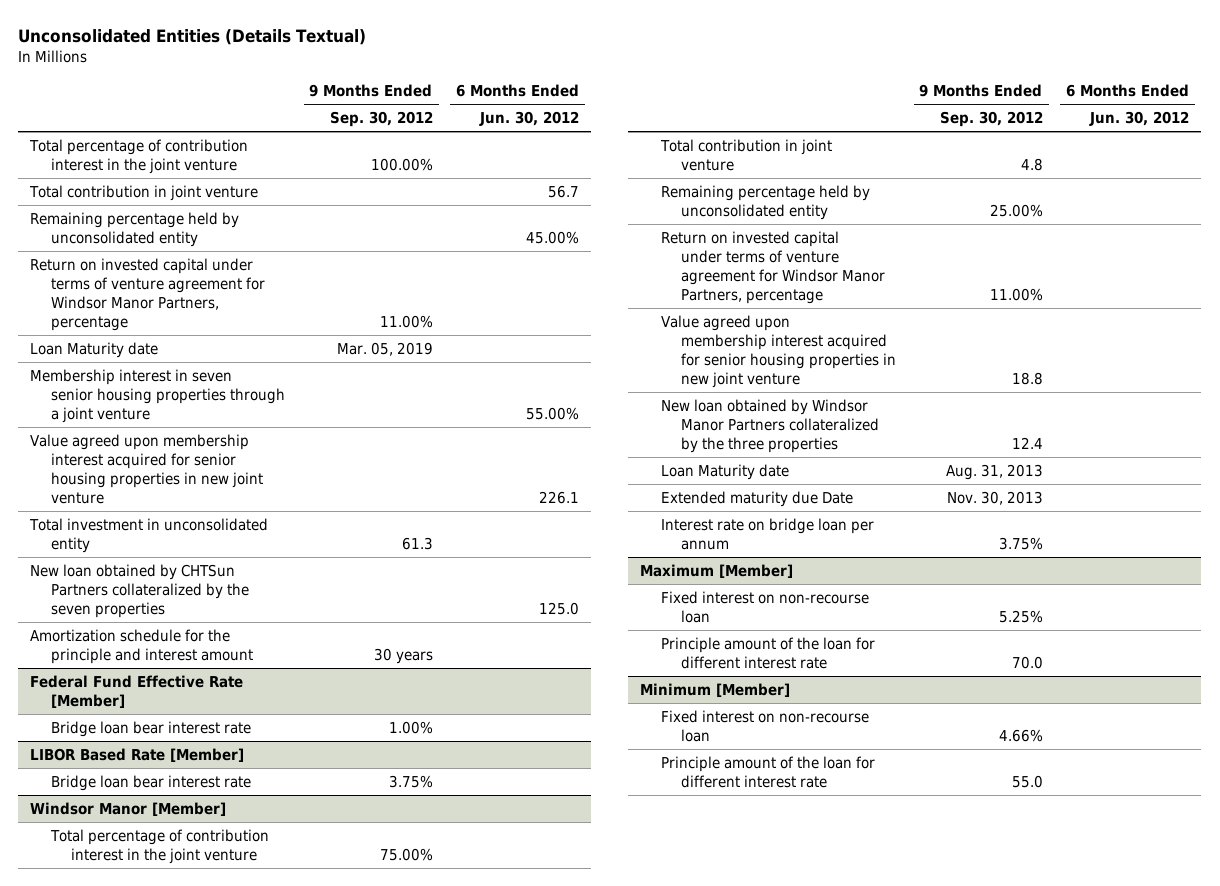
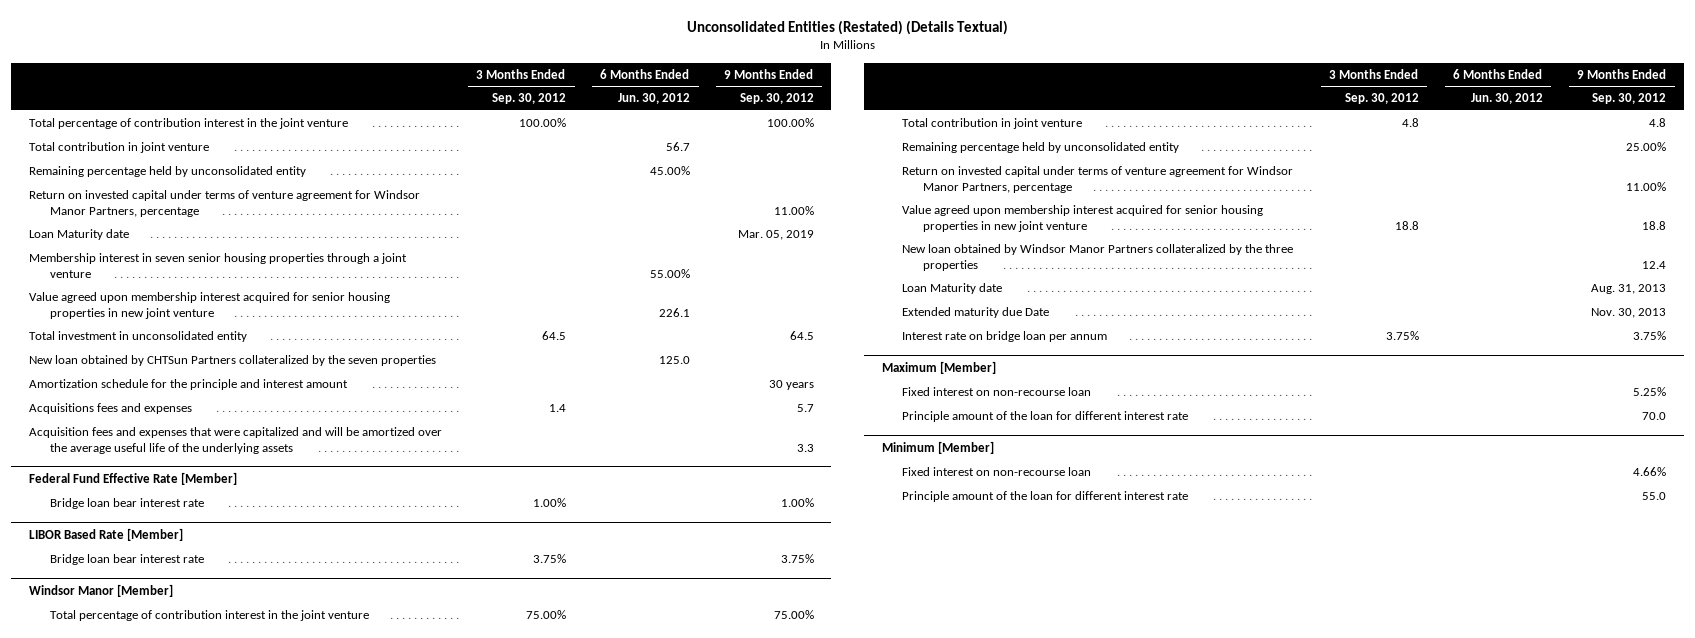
- Unconsolidated Entities (Details Textual)
+ Unconsolidated Entities (Restated) (Details Textual)
- | 9 Months Ended Sep. 30, 2012 | 6 Months Ended Jun. 30, 2012
+ | 3 Months Ended Sep. 30, 2012 | 6 Months Ended Jun. 30, 2012 | 9 Months Ended Sep. 30, 2012
- Total investment in unconsolidated entity | 61.3 |
+ Total investment in unconsolidated entity | 64.5 | | 64.5
+ Acquisitions fees and expenses | 1.4 | | 5.7
+ Acquisition fees and expenses that were capitalized and will be amortized over the average useful life of the underlying assets | | | 3.3

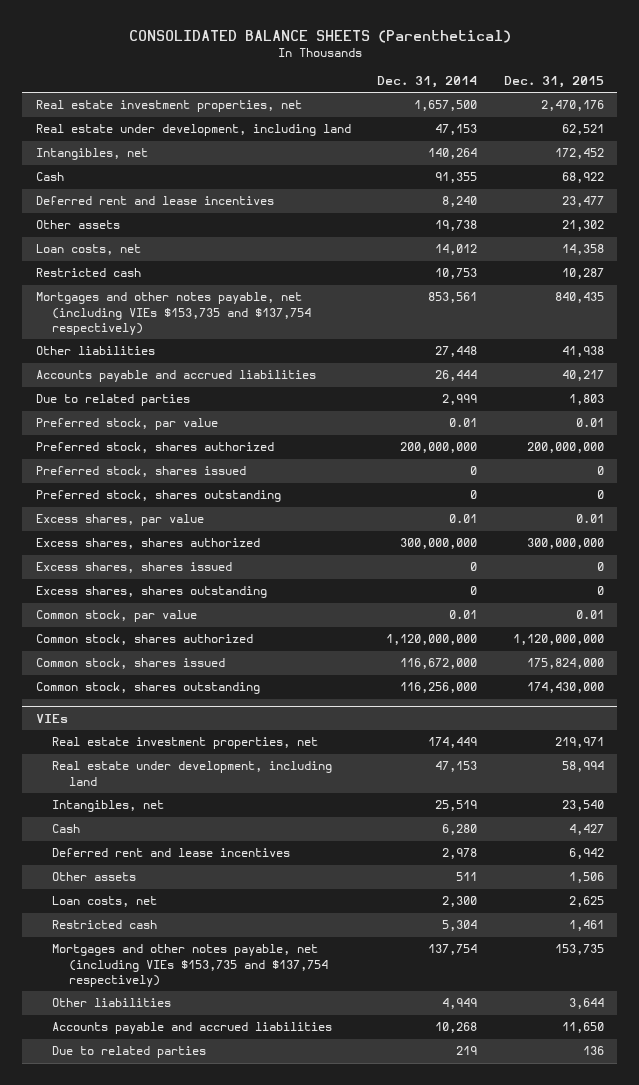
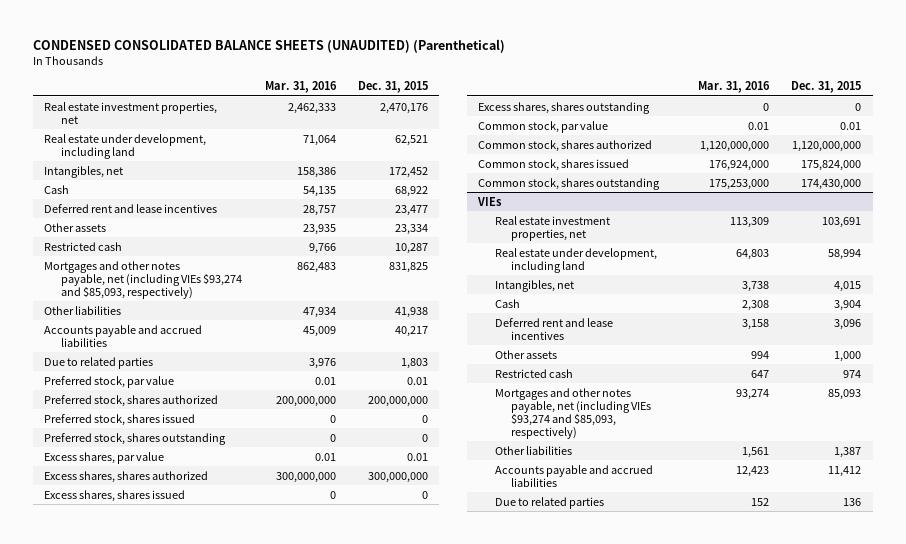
- CONSOLIDATED BALANCE SHEETS (Parenthetical)
+ CONDENSED CONSOLIDATED BALANCE SHEETS (UNAUDITED) (Parenthetical)
- | Dec. 31, 2014 | Dec. 31, 2015
+ | Mar. 31, 2016 | Dec. 31, 2015
- Other assets | 19,738 | 21,302
- Loan costs, net | 14,012 | 14,358
+ Other assets | 23,935 | 23,334
- Mortgages and other notes payable, net (including VIEs $153,735 and $137,754 respectively) | 853,561 | 840,435
+ Mortgages and other notes payable, net (including VIEs $93,274 and $85,093, respectively) | 862,483 | 831,825
@ VIEs
- Real estate investment properties, net | 174,449 | 219,971
+ Real estate investment properties, net | 113,309 | 103,691
- Intangibles, net | 25,519 | 23,540
- Cash | 6,280 | 4,427
- Deferred rent and lease incentives | 2,978 | 6,942
- Other assets | 511 | 1,506
- Loan costs, net | 2,300 | 2,625
- Restricted cash | 5,304 | 1,461
- Mortgages and other notes payable, net (including VIEs $153,735 and $137,754 respectively) | 137,754 | 153,735
- Other liabilities | 4,949 | 3,644
- Accounts payable and accrued liabilities | 10,268 | 11,650
+ Intangibles, net | 3,738 | 4,015
+ Cash | 2,308 | 3,904
+ Deferred rent and lease incentives | 3,158 | 3,096
+ Other assets | 994 | 1,000
+ Restricted cash | 647 | 974
+ Mortgages and other notes payable, net (including VIEs $93,274 and $85,093, respectively) | 93,274 | 85,093
+ Other liabilities | 1,561 | 1,387
+ Accounts payable and accrued liabilities | 12,423 | 11,412

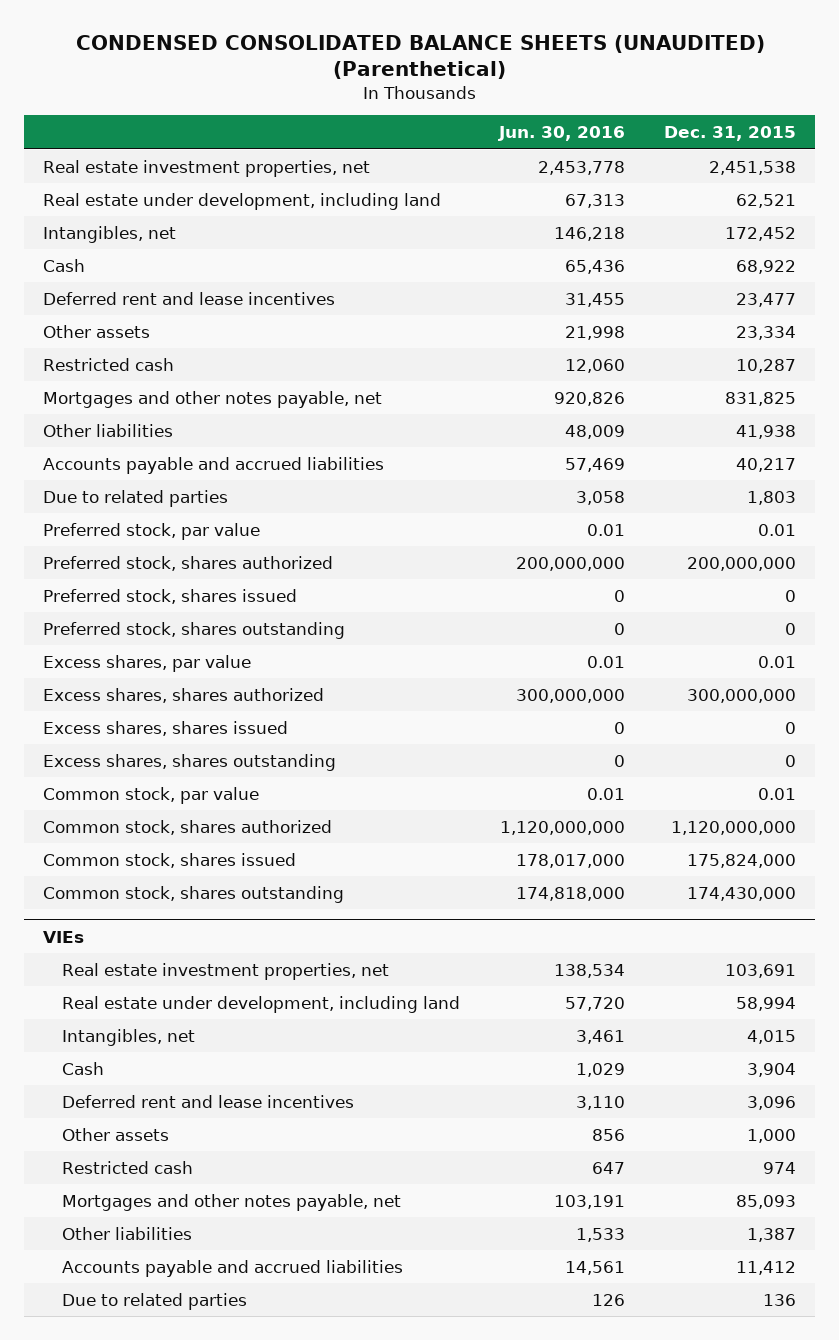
- | Mar. 31, 2016 | Dec. 31, 2015
+ | Jun. 30, 2016 | Dec. 31, 2015
- Real estate investment properties, net | 2,462,333 | 2,470,176
+ Real estate investment properties, net | 2,453,778 | 2,451,538
- Mortgages and other notes payable, net (including VIEs $93,274 and $85,093, respectively) | 862,483 | 831,825
+ Mortgages and other notes payable, net | 920,826 | 831,825
@ VIEs
- Mortgages and other notes payable, net (including VIEs $93,274 and $85,093, respectively) | 93,274 | 85,093
+ Mortgages and other notes payable, net | 103,191 | 85,093

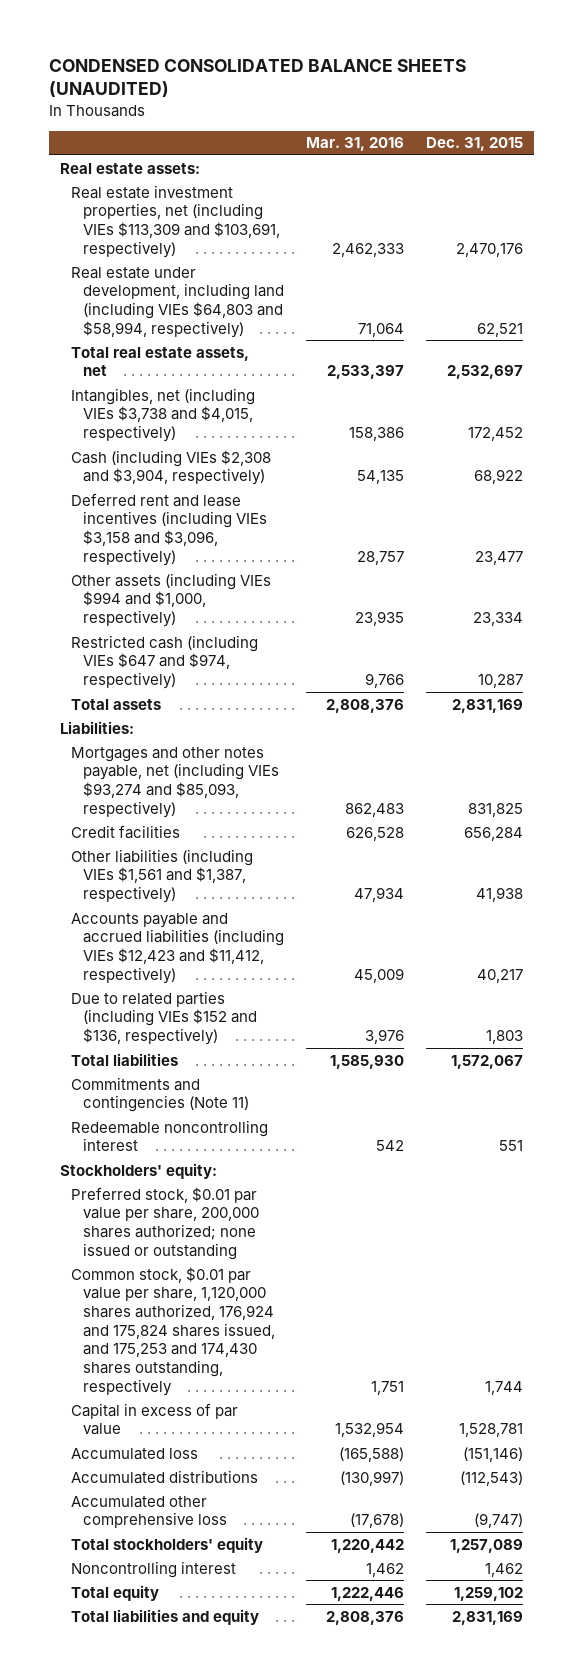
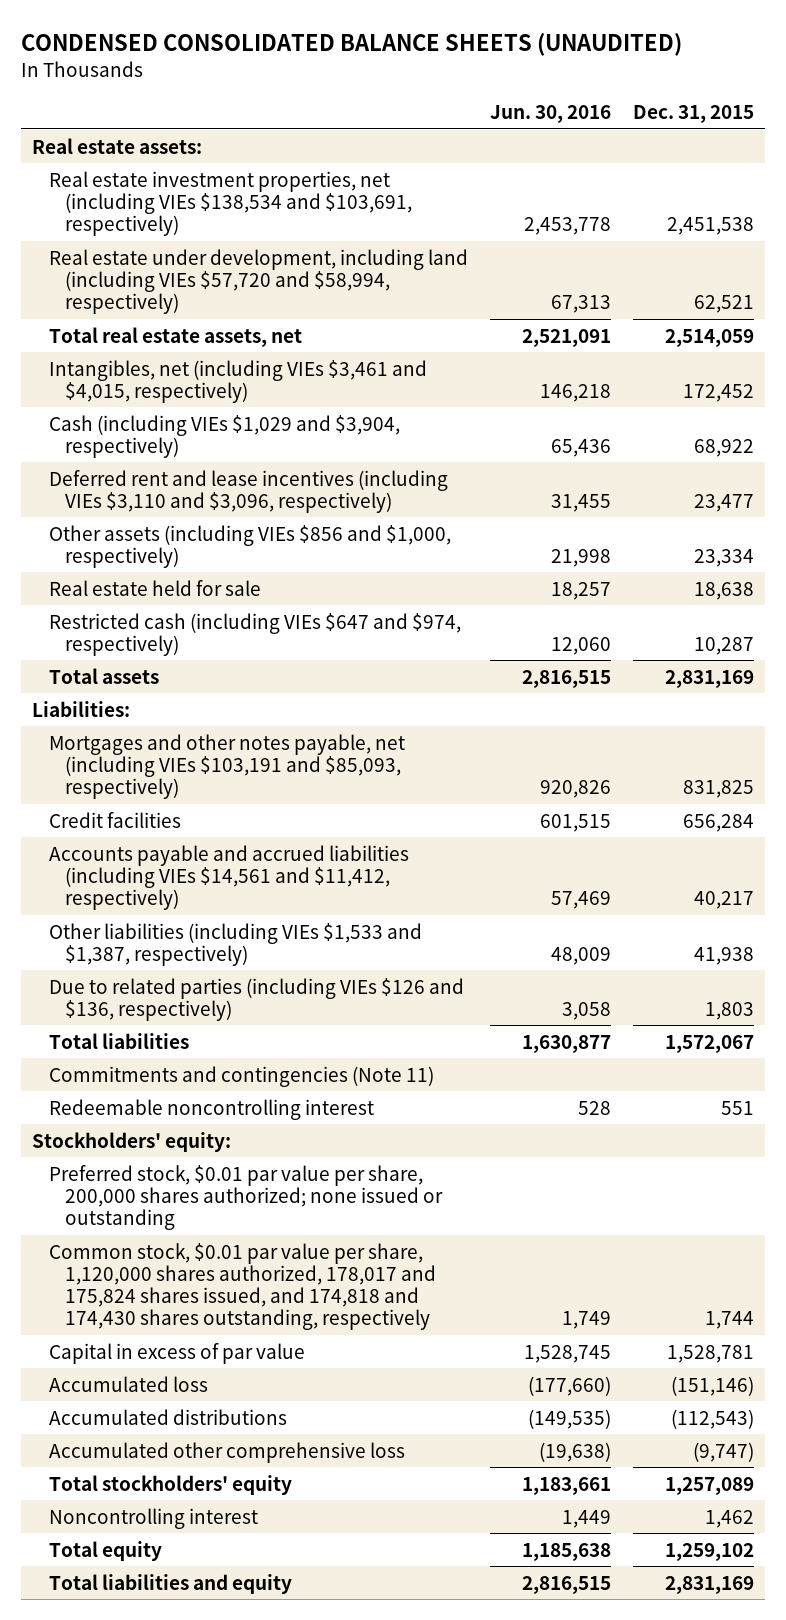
- | Mar. 31, 2016 | Dec. 31, 2015
+ | Jun. 30, 2016 | Dec. 31, 2015
- Real estate investment properties, net (including VIEs $113,309 and $103,691, respectively) | 2,462,333 | 2,470,176
- Real estate under development, including land (including VIEs $64,803 and $58,994, respectively) | 71,064 | 62,521
- Total real estate assets, net | 2,533,397 | 2,532,697
- Intangibles, net (including VIEs $3,738 and $4,015, respectively) | 158,386 | 172,452
- Cash (including VIEs $2,308 and $3,904, respectively) | 54,135 | 68,922
- Deferred rent and lease incentives (including VIEs $3,158 and $3,096, respectively) | 28,757 | 23,477
- Other assets (including VIEs $994 and $1,000, respectively) | 23,935 | 23,334
+ Real estate investment properties, net (including VIEs $138,534 and $103,691, respectively) | 2,453,778 | 2,451,538
+ Real estate under development, including land (including VIEs $57,720 and $58,994, respectively) | 67,313 | 62,521
+ Total real estate assets, net | 2,521,091 | 2,514,059
+ Intangibles, net (including VIEs $3,461 and $4,015, respectively) | 146,218 | 172,452
+ Cash (including VIEs $1,029 and $3,904, respectively) | 65,436 | 68,922
+ Deferred rent and lease incentives (including VIEs $3,110 and $3,096, respectively) | 31,455 | 23,477
+ Other assets (including VIEs $856 and $1,000, respectively) | 21,998 | 23,334
+ Real estate held for sale | 18,257 | 18,638
- Mortgages and other notes payable, net (including VIEs $93,274 and $85,093, respectively) | 862,483 | 831,825
+ Mortgages and other notes payable, net (including VIEs $103,191 and $85,093, respectively) | 920,826 | 831,825
- Other liabilities (including VIEs $1,561 and $1,387, respectively) | 47,934 | 41,938
- Accounts payable and accrued liabilities (including VIEs $12,423 and $11,412, respectively) | 45,009 | 40,217
- Due to related parties (including VIEs $152 and $136, respectively) | 3,976 | 1,803
+ Accounts payable and accrued liabilities (including VIEs $14,561 and $11,412, respectively) | 57,469 | 40,217
+ Other liabilities (including VIEs $1,533 and $1,387, respectively) | 48,009 | 41,938
+ Due to related parties (including VIEs $126 and $136, respectively) | 3,058 | 1,803
- Common stock, $0.01 par value per share, 1,120,000 shares authorized, 176,924 and 175,824 shares issued, and 175,253 and 174,430 shares outstanding, respectively | 1,751 | 1,744
+ Common stock, $0.01 par value per share, 1,120,000 shares authorized, 178,017 and 175,824 shares issued, and 174,818 and 174,430 shares outstanding, respectively | 1,749 | 1,744

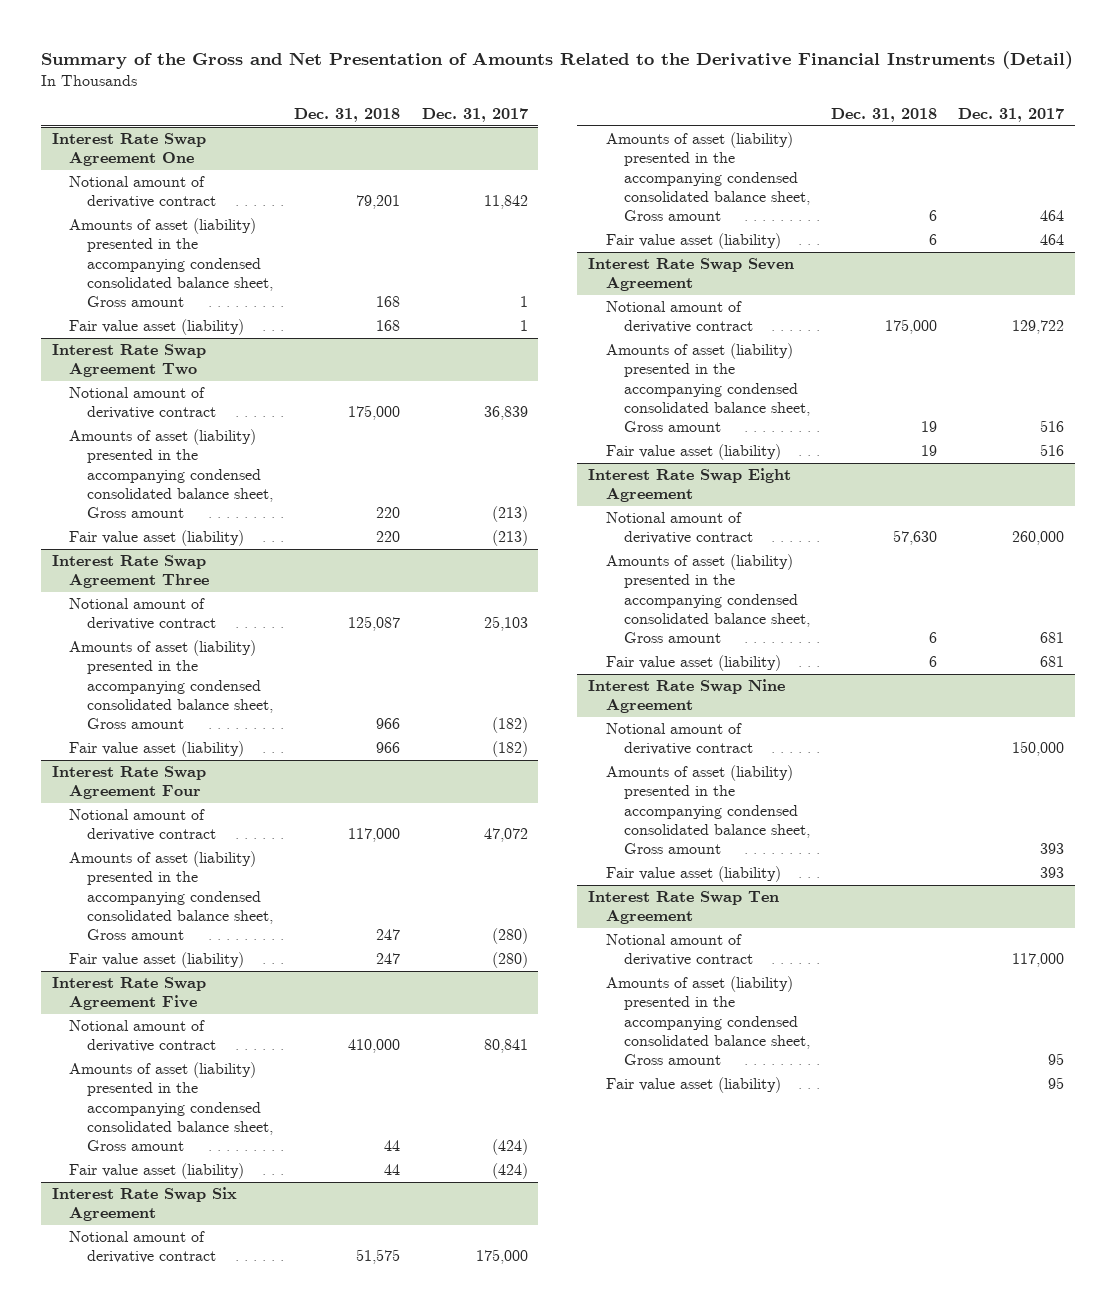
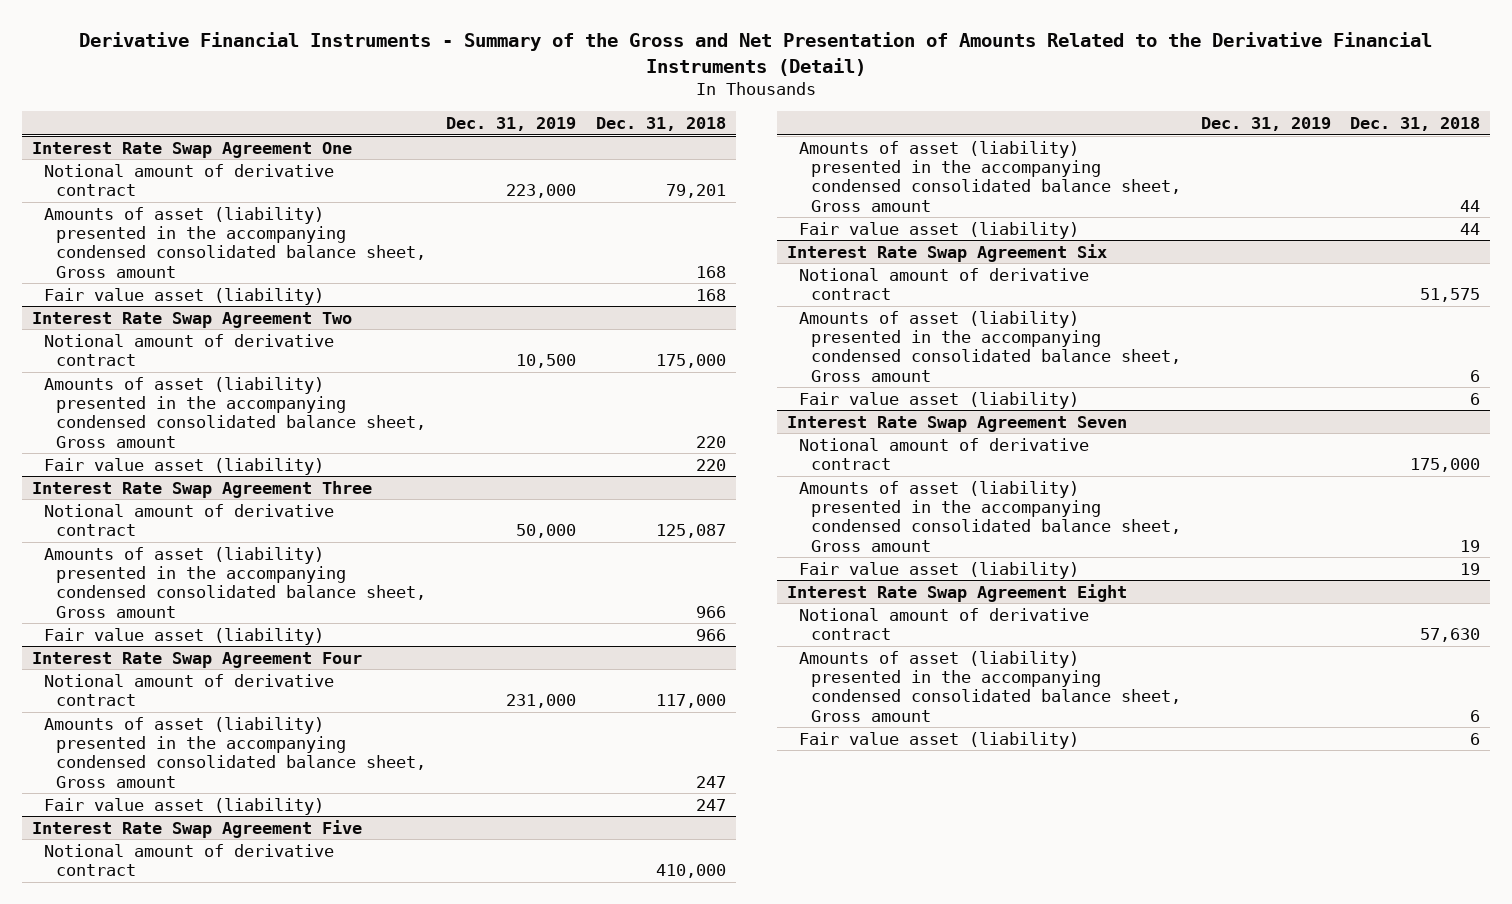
- Summary of the Gross and Net Presentation of Amounts Related to the Derivative Financial Instruments (Detail)
+ Derivative Financial Instruments - Summary of the Gross and Net Presentation of Amounts Related to the Derivative Financial Instruments (Detail)
- | Dec. 31, 2018 | Dec. 31, 2017
+ | Dec. 31, 2019 | Dec. 31, 2018
- Interest Rate Swap Six Agreement
+ Interest Rate Swap Agreement Six
- Interest Rate Swap Seven Agreement
+ Interest Rate Swap Agreement Seven
- Interest Rate Swap Eight Agreement
+ Interest Rate Swap Agreement Eight
- Interest Rate Swap Nine Agreement
- Notional amount of derivative contract | | 150,000
- Amounts of asset (liability) presented in the accompanying condensed consolidated balance sheet, Gross amount | | 393
- Fair value asset (liability) | | 393
- Interest Rate Swap Ten Agreement
- Notional amount of derivative contract | | 117,000
- Amounts of asset (liability) presented in the accompanying condensed consolidated balance sheet, Gross amount | | 95
- Fair value asset (liability) | | 95

